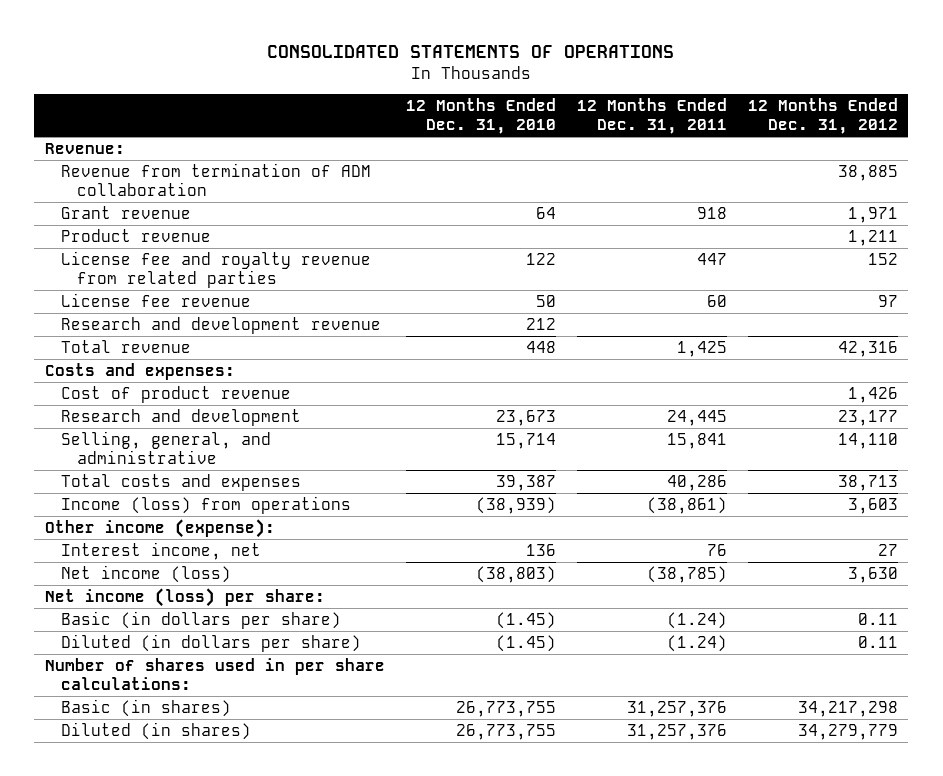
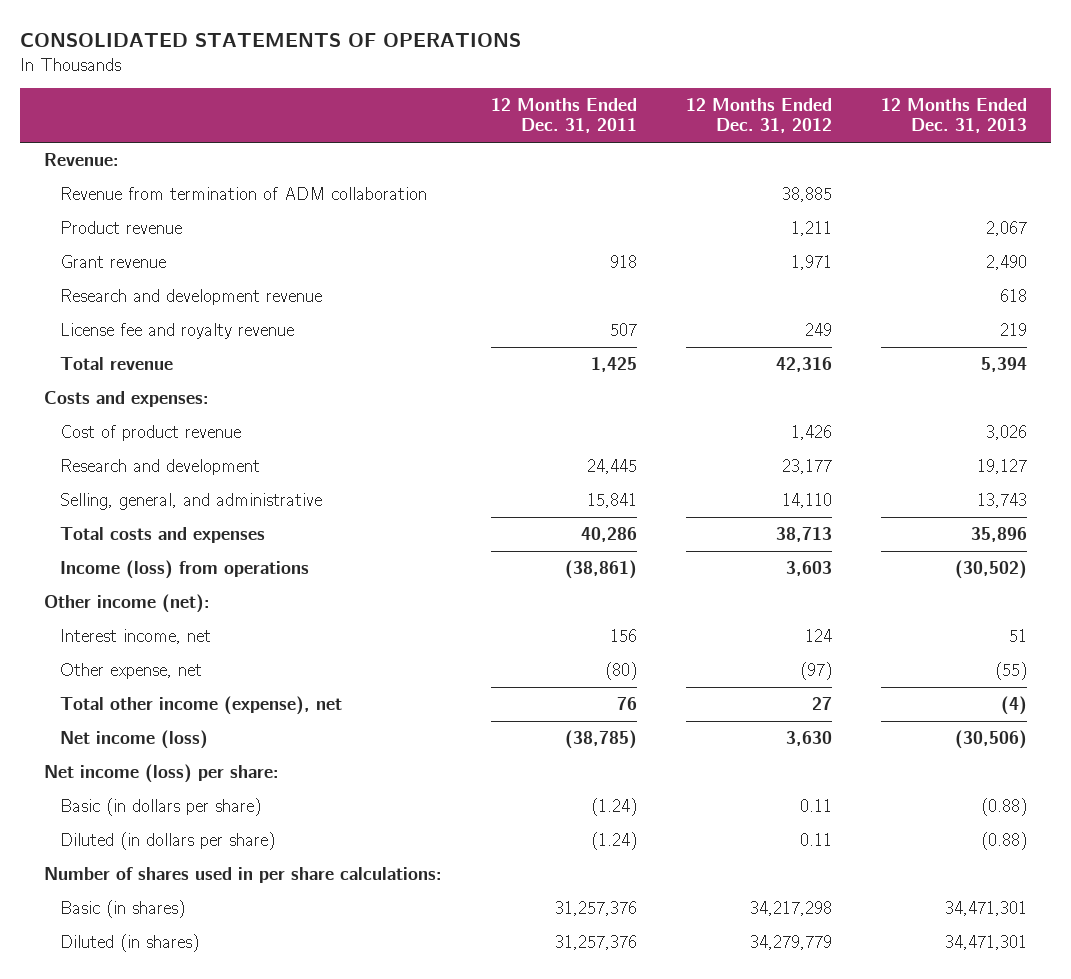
- | 12 Months Ended Dec. 31, 2010 | 12 Months Ended Dec. 31, 2011 | 12 Months Ended Dec. 31, 2012
+ | 12 Months Ended Dec. 31, 2011 | 12 Months Ended Dec. 31, 2012 | 12 Months Ended Dec. 31, 2013
- License fee and royalty revenue from related parties | 122 | 447 | 152
- License fee revenue | 50 | 60 | 97
moved down: Grant revenue | 918 | 1,971 | 2,490
+ License fee and royalty revenue | 507 | 249 | 219
- Other income (expense):
- Interest income, net | 136 | 76 | 27
+ Other income (net):
+ Interest income, net | 156 | 124 | 51
+ Other expense, net | (80) | (97) | (55)
+ Total other income (expense), net | 76 | 27 | (4)

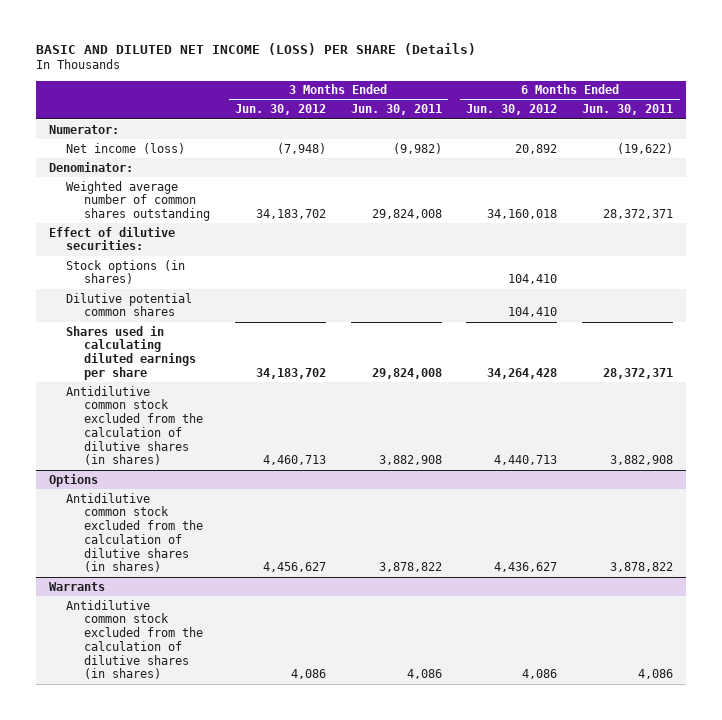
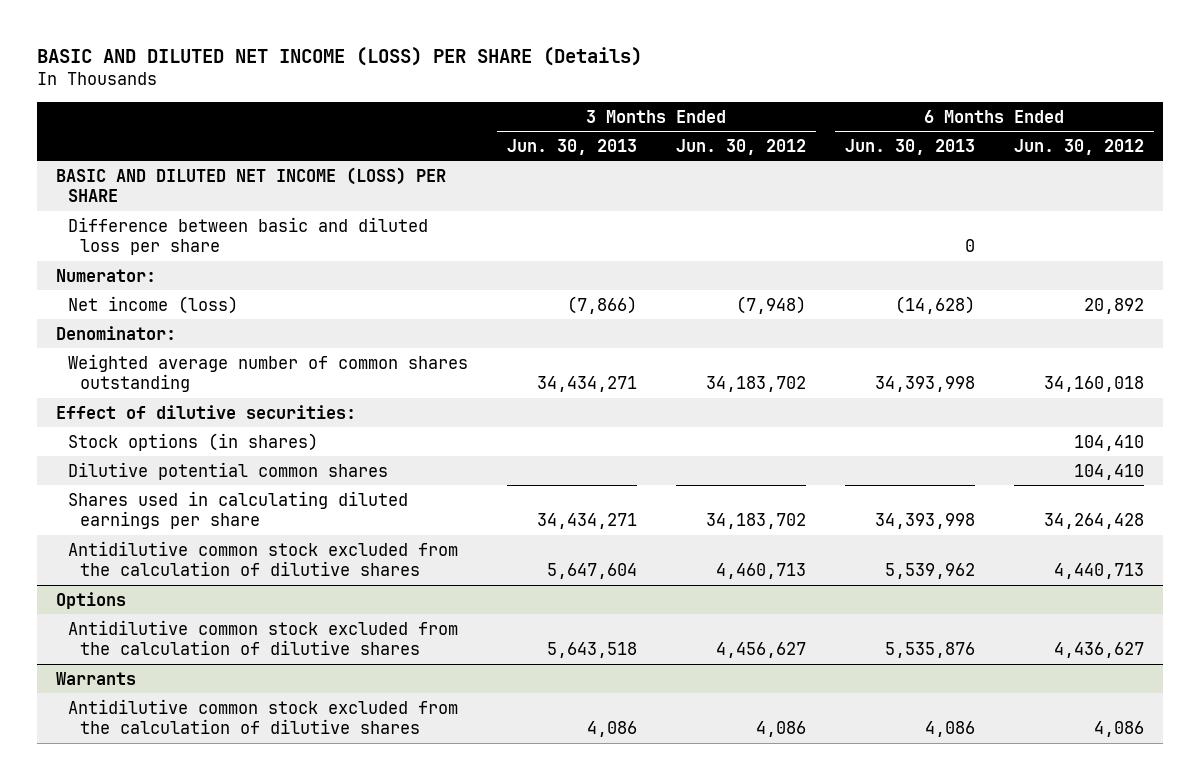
- | 3 Months Ended Jun. 30, 2012 | 3 Months Ended Jun. 30, 2011 | 6 Months Ended Jun. 30, 2012 | 6 Months Ended Jun. 30, 2011
+ | 3 Months Ended Jun. 30, 2013 | 3 Months Ended Jun. 30, 2012 | 6 Months Ended Jun. 30, 2013 | 6 Months Ended Jun. 30, 2012
+ BASIC AND DILUTED NET INCOME (LOSS) PER SHARE
+ Difference between basic and diluted loss per share | | | 0 |
- Antidilutive common stock excluded from the calculation of dilutive shares (in shares) | 4,460,713 | 3,882,908 | 4,440,713 | 3,882,908
+ Antidilutive common stock excluded from the calculation of dilutive shares | 5,647,604 | 4,460,713 | 5,539,962 | 4,440,713
@ Options
- Antidilutive common stock excluded from the calculation of dilutive shares (in shares) | 4,456,627 | 3,878,822 | 4,436,627 | 3,878,822
+ Antidilutive common stock excluded from the calculation of dilutive shares | 5,643,518 | 4,456,627 | 5,535,876 | 4,436,627
@ Warrants
- Antidilutive common stock excluded from the calculation of dilutive shares (in shares) | 4,086 | 4,086 | 4,086 | 4,086
+ Antidilutive common stock excluded from the calculation of dilutive shares | 4,086 | 4,086 | 4,086 | 4,086

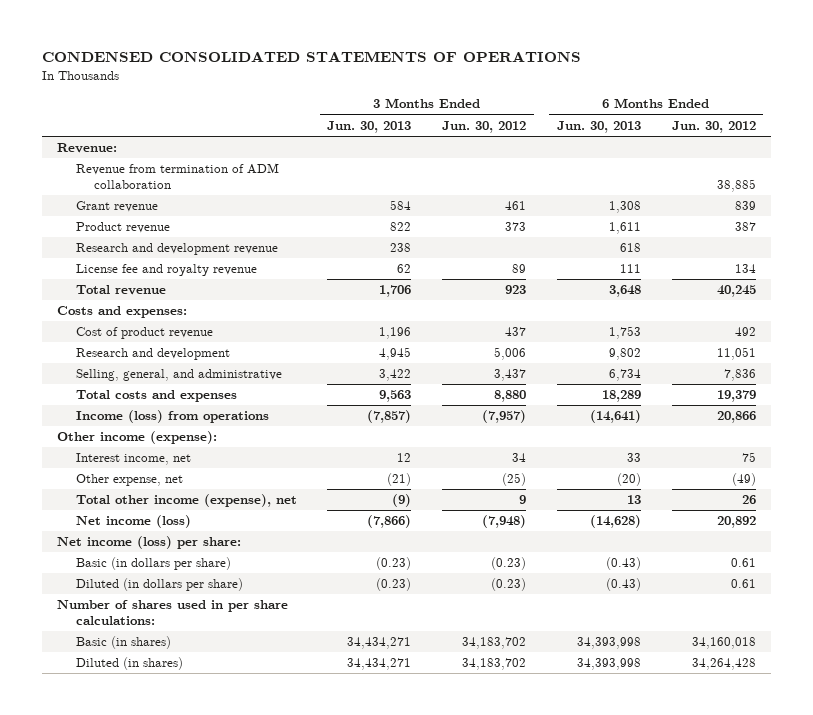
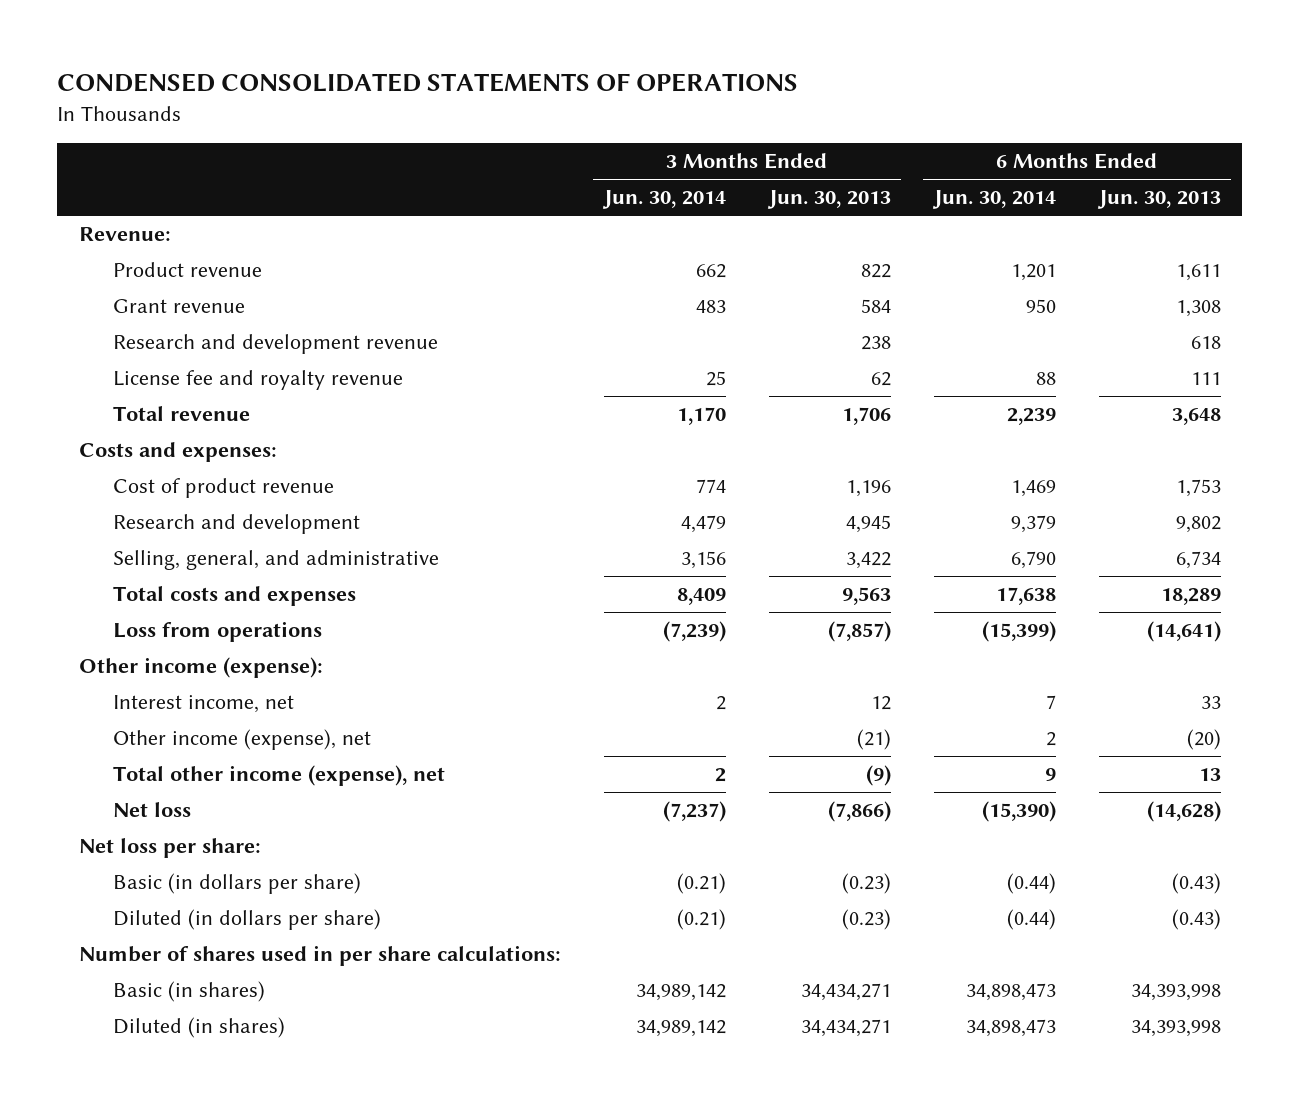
- | 3 Months Ended Jun. 30, 2013 | 3 Months Ended Jun. 30, 2012 | 6 Months Ended Jun. 30, 2013 | 6 Months Ended Jun. 30, 2012
+ | 3 Months Ended Jun. 30, 2014 | 3 Months Ended Jun. 30, 2013 | 6 Months Ended Jun. 30, 2014 | 6 Months Ended Jun. 30, 2013
- Revenue from termination of ADM collaboration | | | | 38,885
moved down: Grant revenue | 483 | 584 | 950 | 1,308
- Income (loss) from operations | (7,857) | (7,957) | (14,641) | 20,866
+ Loss from operations | (7,239) | (7,857) | (15,399) | (14,641)
- Other expense, net | (21) | (25) | (20) | (49)
+ Other income (expense), net | | (21) | 2 | (20)
- Net income (loss) | (7,866) | (7,948) | (14,628) | 20,892
- Net income (loss) per share:
+ Net loss | (7,237) | (7,866) | (15,390) | (14,628)
+ Net loss per share:

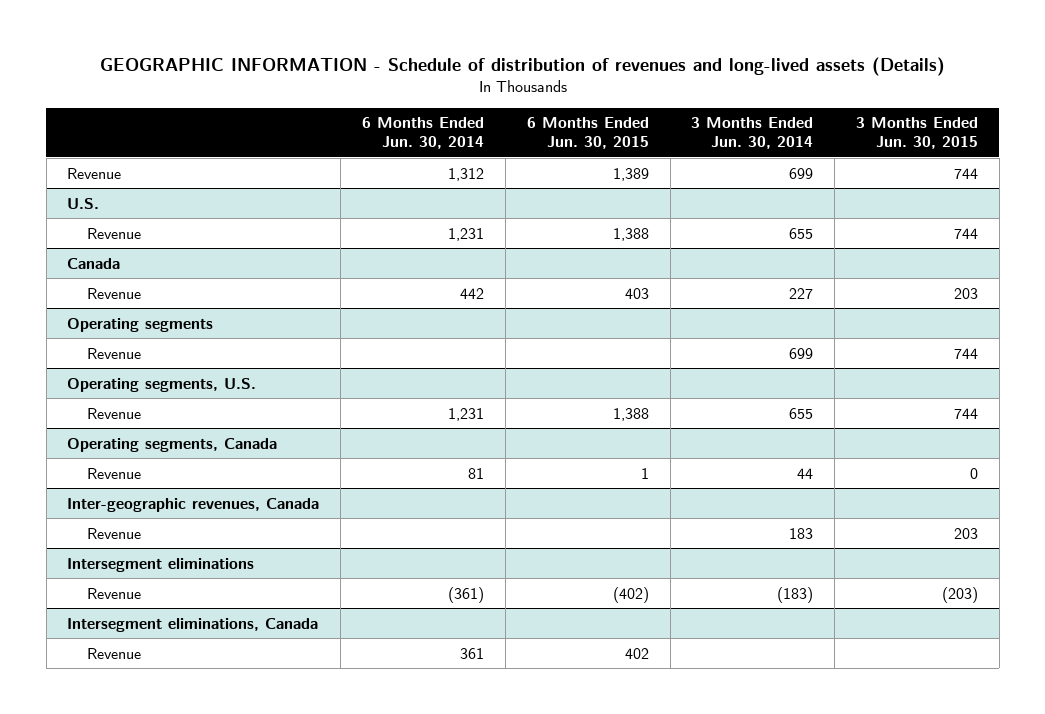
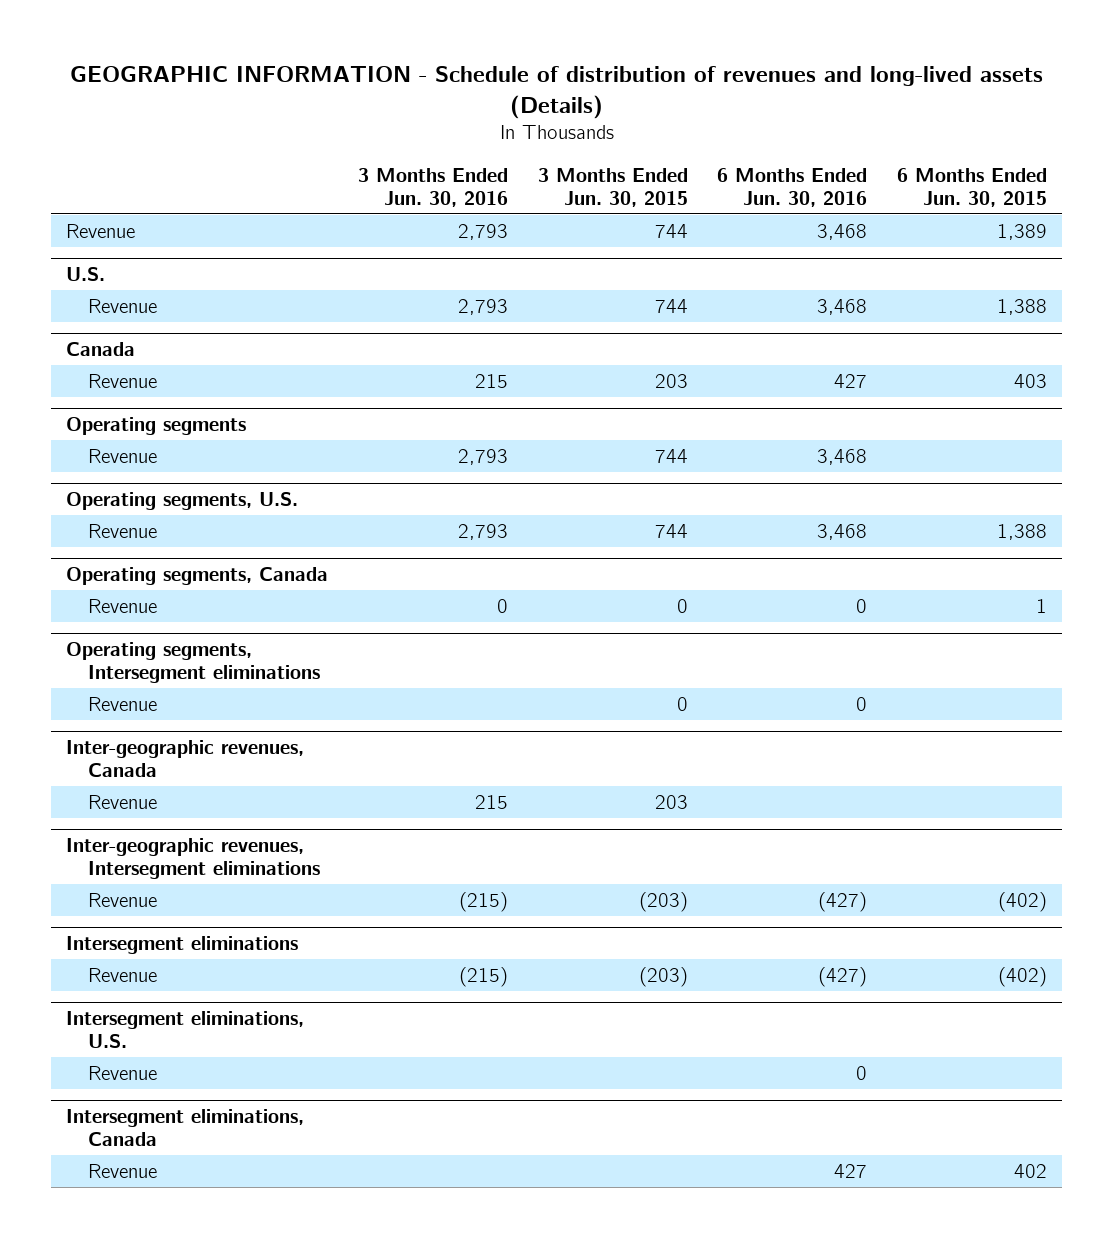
- | 6 Months Ended Jun. 30, 2014 | 6 Months Ended Jun. 30, 2015 | 3 Months Ended Jun. 30, 2014 | 3 Months Ended Jun. 30, 2015
+ | 3 Months Ended Jun. 30, 2016 | 3 Months Ended Jun. 30, 2015 | 6 Months Ended Jun. 30, 2016 | 6 Months Ended Jun. 30, 2015
+ Operating segments, Intersegment eliminations
+ Revenue | | 0 | 0 |
+ Inter-geographic revenues, Intersegment eliminations
+ Revenue | (215) | (203) | (427) | (402)
+ Intersegment eliminations, U.S.
+ Revenue | | | 0 |

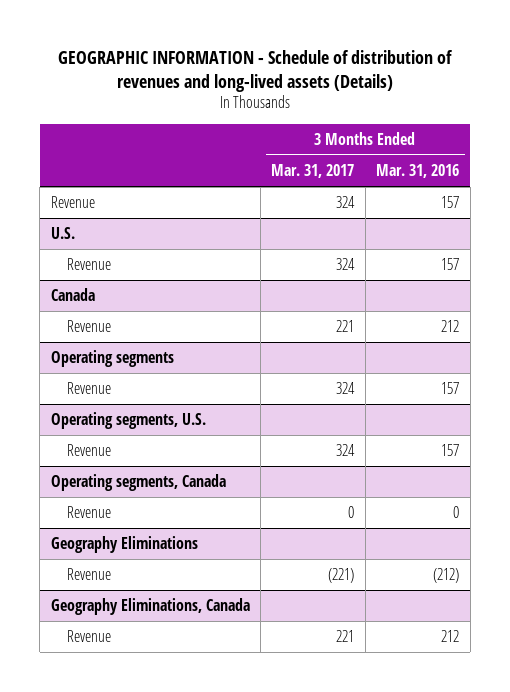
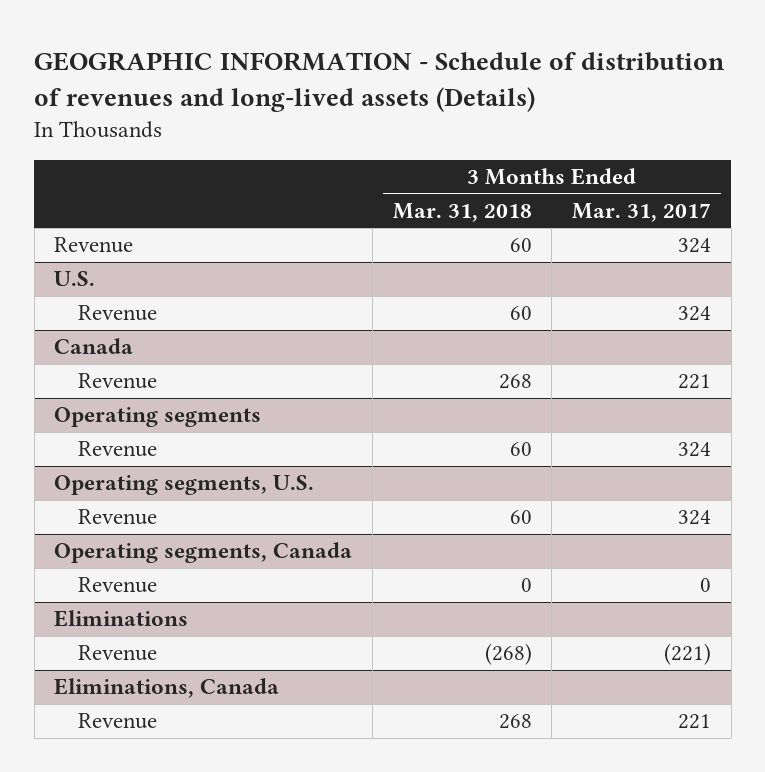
- | 3 Months Ended Mar. 31, 2017 | 3 Months Ended Mar. 31, 2016
+ | 3 Months Ended Mar. 31, 2018 | 3 Months Ended Mar. 31, 2017
- Geography Eliminations
+ Eliminations
- Geography Eliminations, Canada
+ Eliminations, Canada

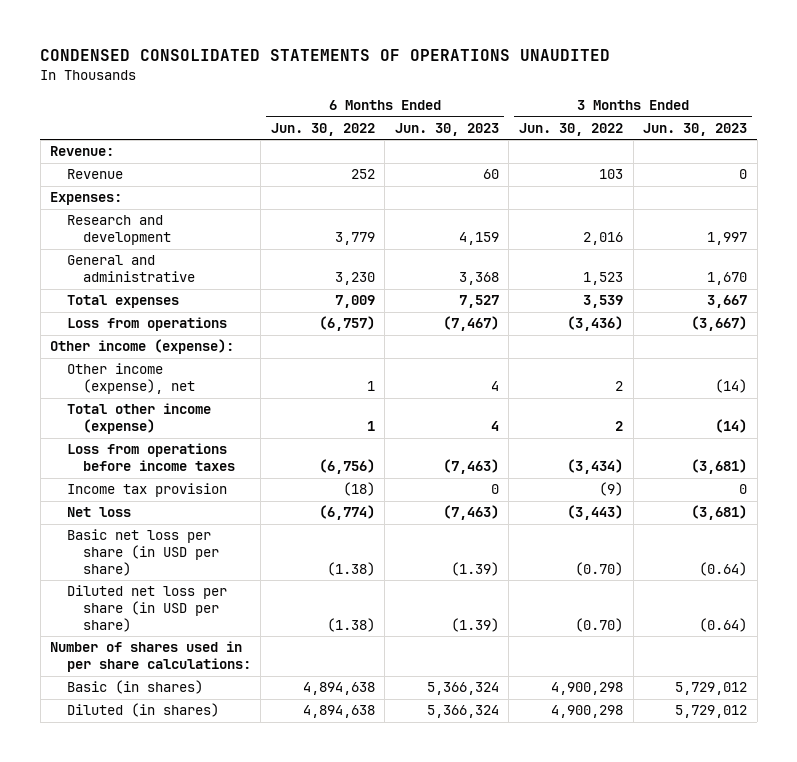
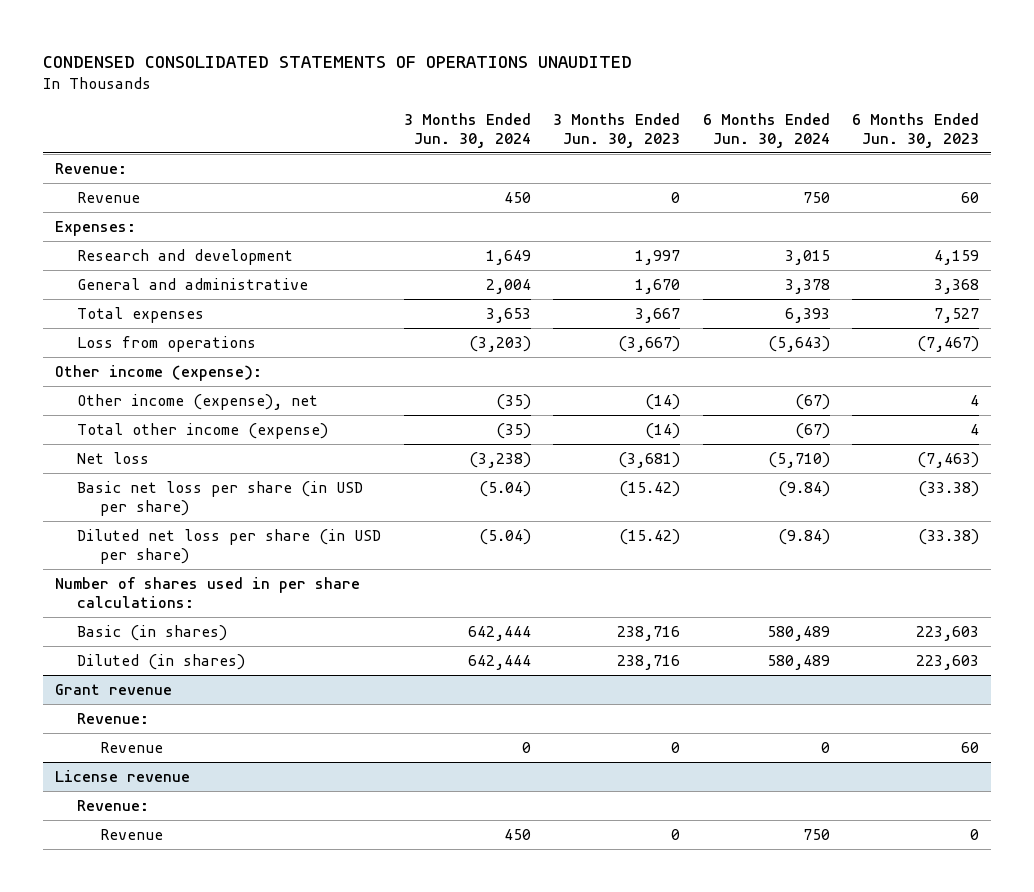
- | 6 Months Ended Jun. 30, 2022 | 6 Months Ended Jun. 30, 2023 | 3 Months Ended Jun. 30, 2022 | 3 Months Ended Jun. 30, 2023
+ | 3 Months Ended Jun. 30, 2024 | 3 Months Ended Jun. 30, 2023 | 6 Months Ended Jun. 30, 2024 | 6 Months Ended Jun. 30, 2023
- Loss from operations before income taxes | (6,756) | (7,463) | (3,434) | (3,681)
- Income tax provision | (18) | 0 | (9) | 0
- Basic net loss per share (in USD per share) | (1.38) | (1.39) | (0.70) | (0.64)
- Diluted net loss per share (in USD per share) | (1.38) | (1.39) | (0.70) | (0.64)
+ Basic net loss per share (in USD per share) | (5.04) | (15.42) | (9.84) | (33.38)
+ Diluted net loss per share (in USD per share) | (5.04) | (15.42) | (9.84) | (33.38)
- Basic (in shares) | 4,894,638 | 5,366,324 | 4,900,298 | 5,729,012
- Diluted (in shares) | 4,894,638 | 5,366,324 | 4,900,298 | 5,729,012
+ Basic (in shares) | 642,444 | 238,716 | 580,489 | 223,603
+ Diluted (in shares) | 642,444 | 238,716 | 580,489 | 223,603
+ Grant revenue
+ Revenue:
+ Revenue | 0 | 0 | 0 | 60
+ License revenue
+ Revenue:
+ Revenue | 450 | 0 | 750 | 0

